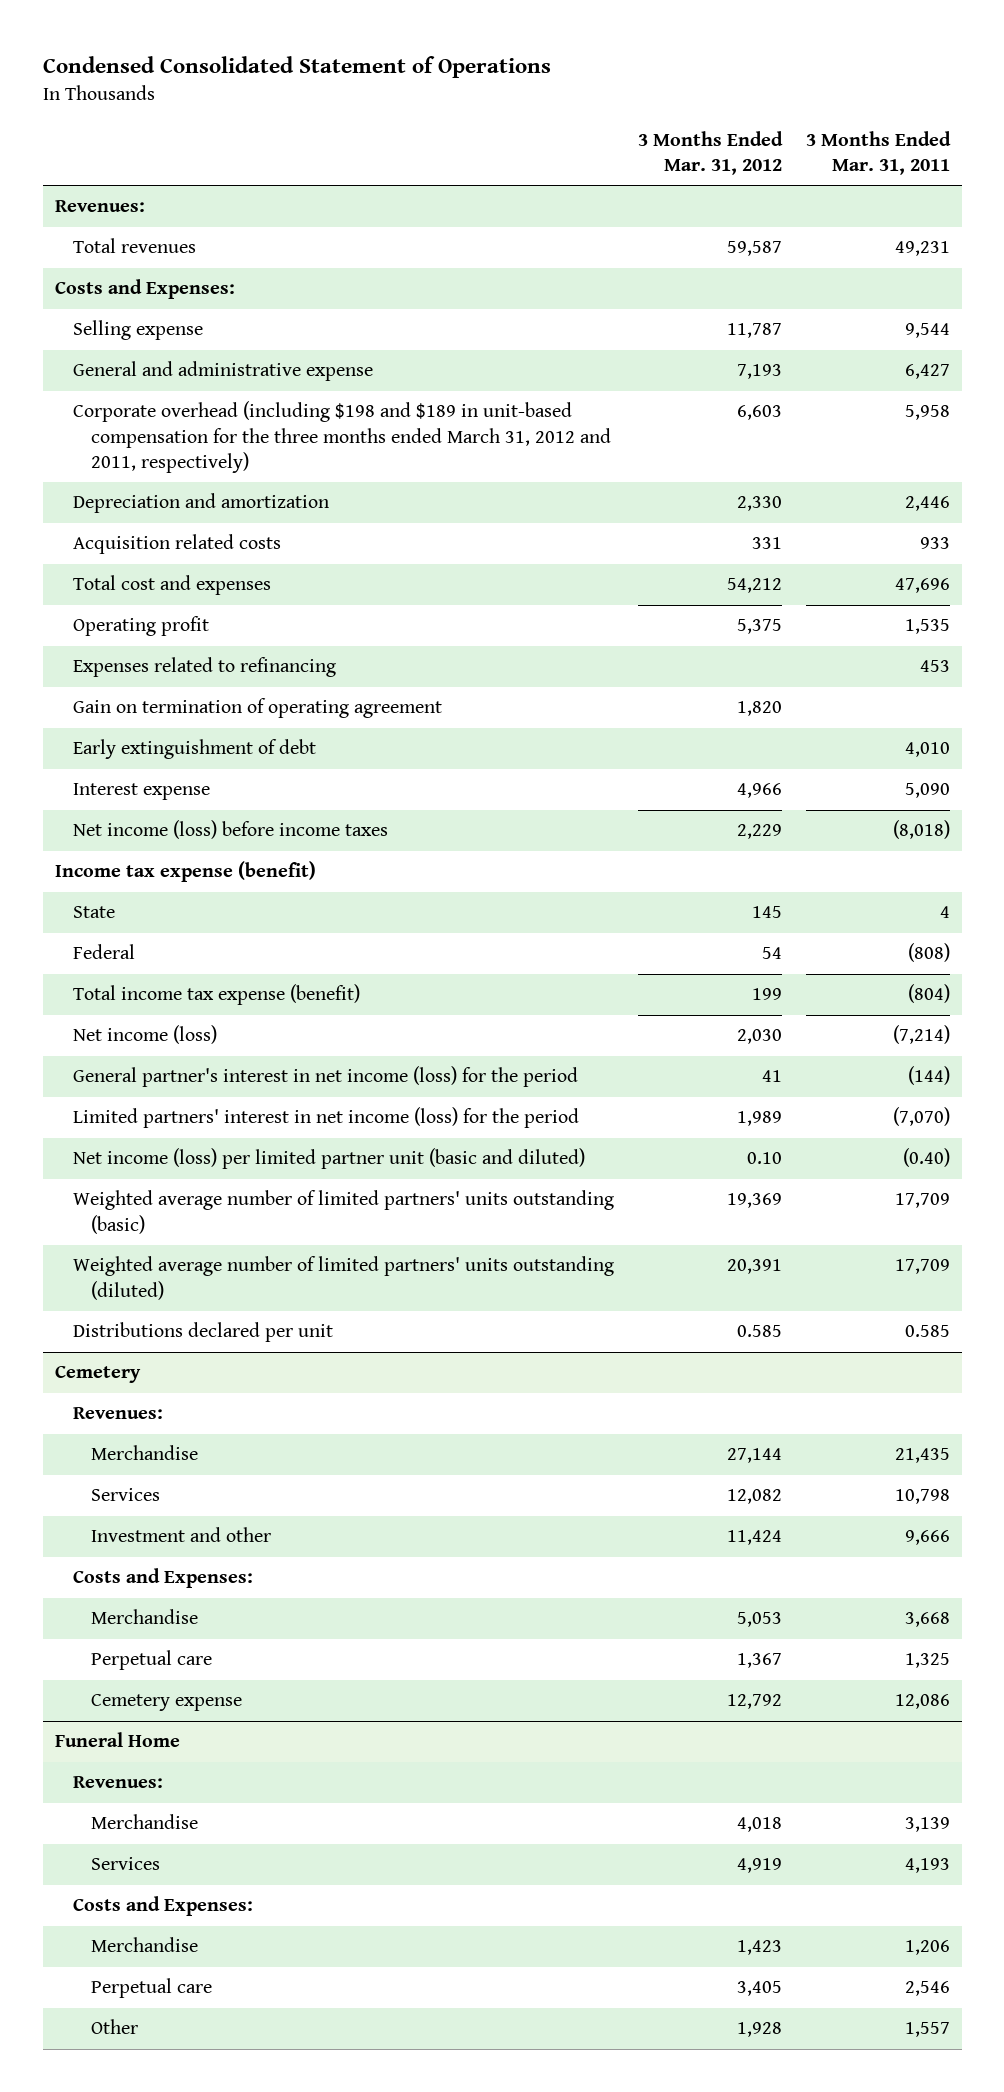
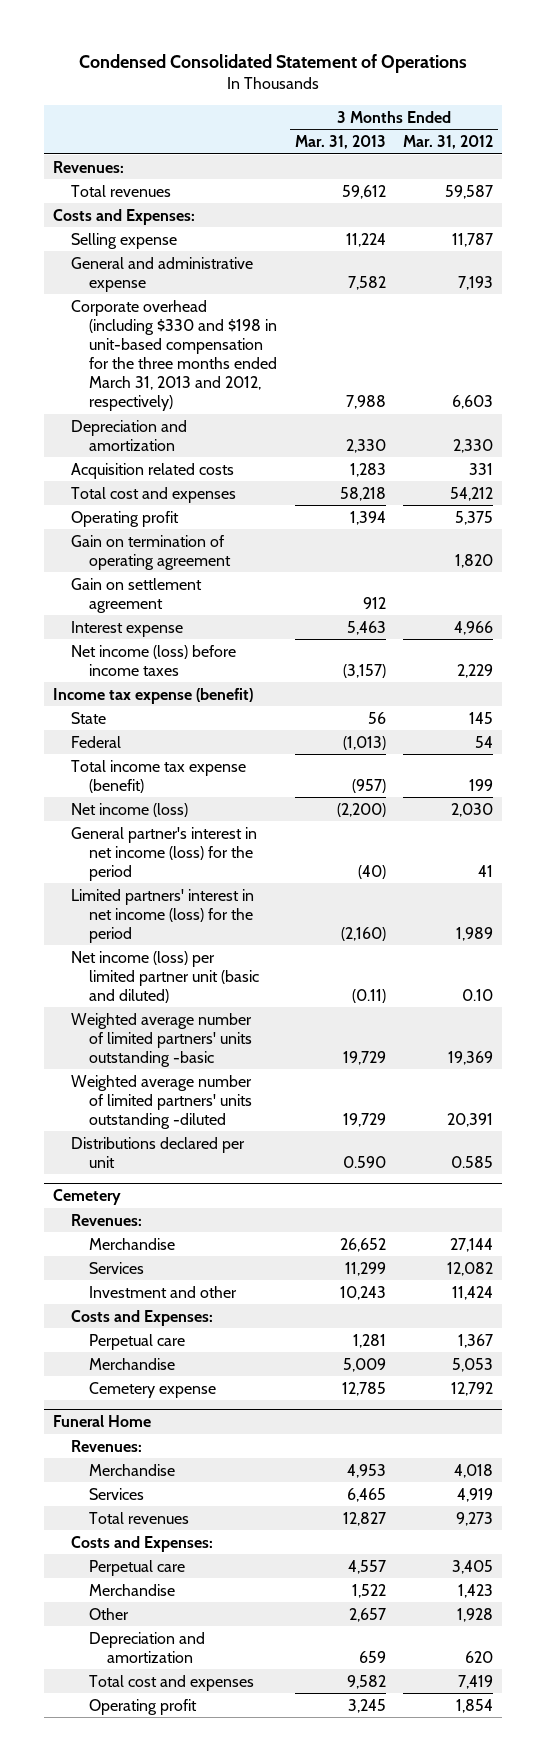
- | 3 Months Ended Mar. 31, 2012 | 3 Months Ended Mar. 31, 2011
+ | 3 Months Ended Mar. 31, 2013 | 3 Months Ended Mar. 31, 2012
- Corporate overhead (including $198 and $189 in unit-based compensation for the three months ended March 31, 2012 and 2011, respectively) | 6,603 | 5,958
+ Corporate overhead (including $330 and $198 in unit-based compensation for the three months ended March 31, 2013 and 2012, respectively) | 7,988 | 6,603
- Expenses related to refinancing | | 453
- Early extinguishment of debt | | 4,010
+ Gain on settlement agreement | 912 |
- Weighted average number of limited partners' units outstanding (basic) | 19,369 | 17,709
- Weighted average number of limited partners' units outstanding (diluted) | 20,391 | 17,709
+ Weighted average number of limited partners' units outstanding -basic | 19,729 | 19,369
+ Weighted average number of limited partners' units outstanding -diluted | 19,729 | 20,391
@ Cemetery
moved down: Merchandise | 5,009 | 5,053
@ Funeral Home
+ Total revenues | 12,827 | 9,273
moved down: Merchandise | 1,522 | 1,423
+ Depreciation and amortization | 659 | 620
+ Total cost and expenses | 9,582 | 7,419
+ Operating profit | 3,245 | 1,854

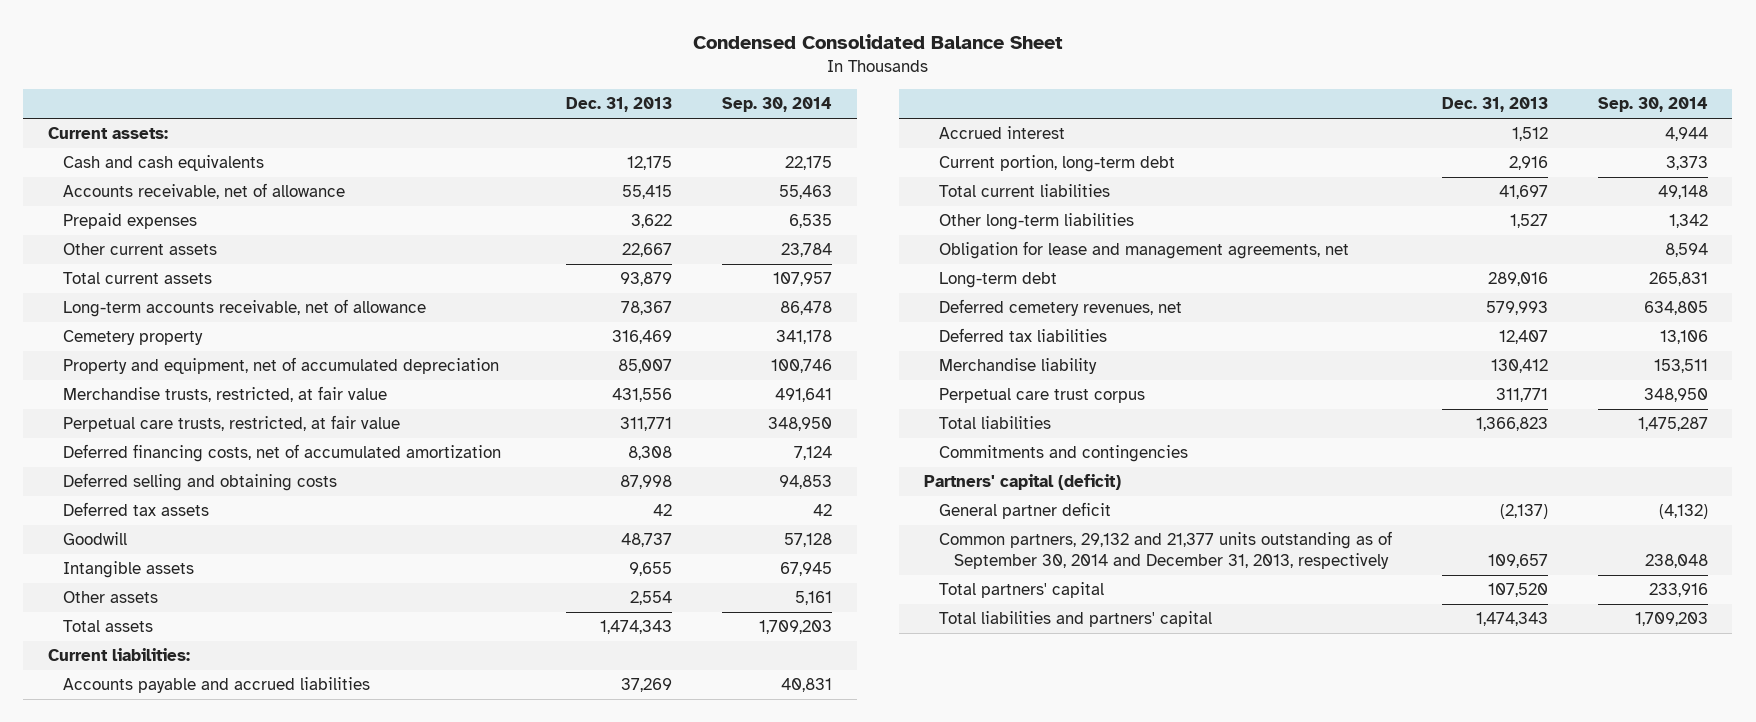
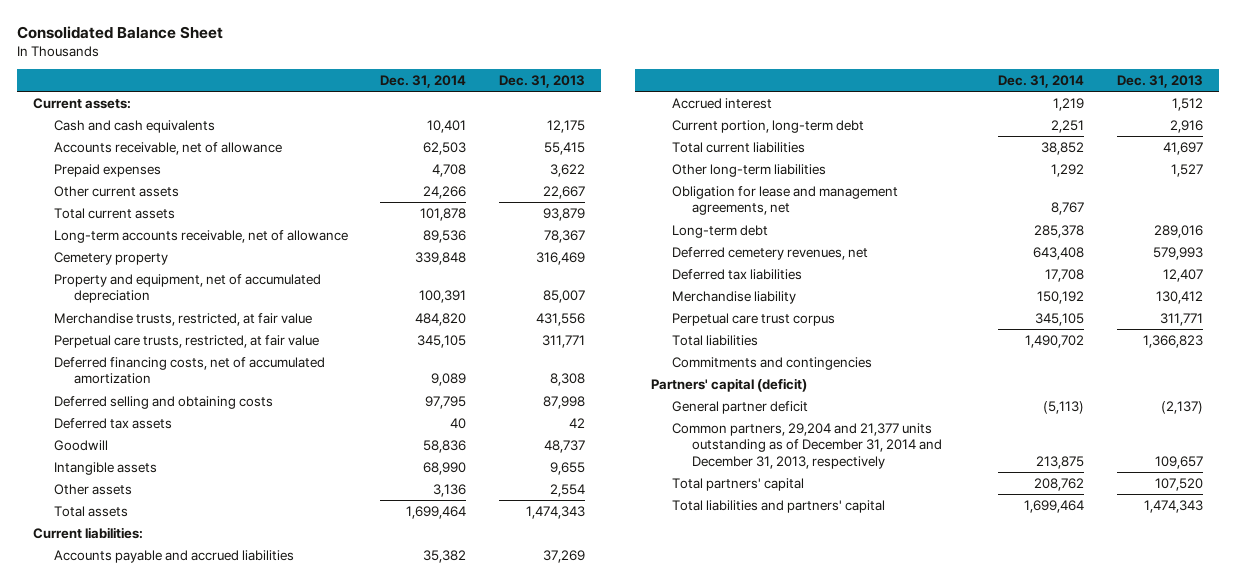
- Condensed Consolidated Balance Sheet
+ Consolidated Balance Sheet
- | Dec. 31, 2013 | Sep. 30, 2014
+ | Dec. 31, 2014 | Dec. 31, 2013
- Common partners, 29,132 and 21,377 units outstanding as of September 30, 2014 and December 31, 2013, respectively | 109,657 | 238,048
+ Common partners, 29,204 and 21,377 units outstanding as of December 31, 2014 and December 31, 2013, respectively | 213,875 | 109,657

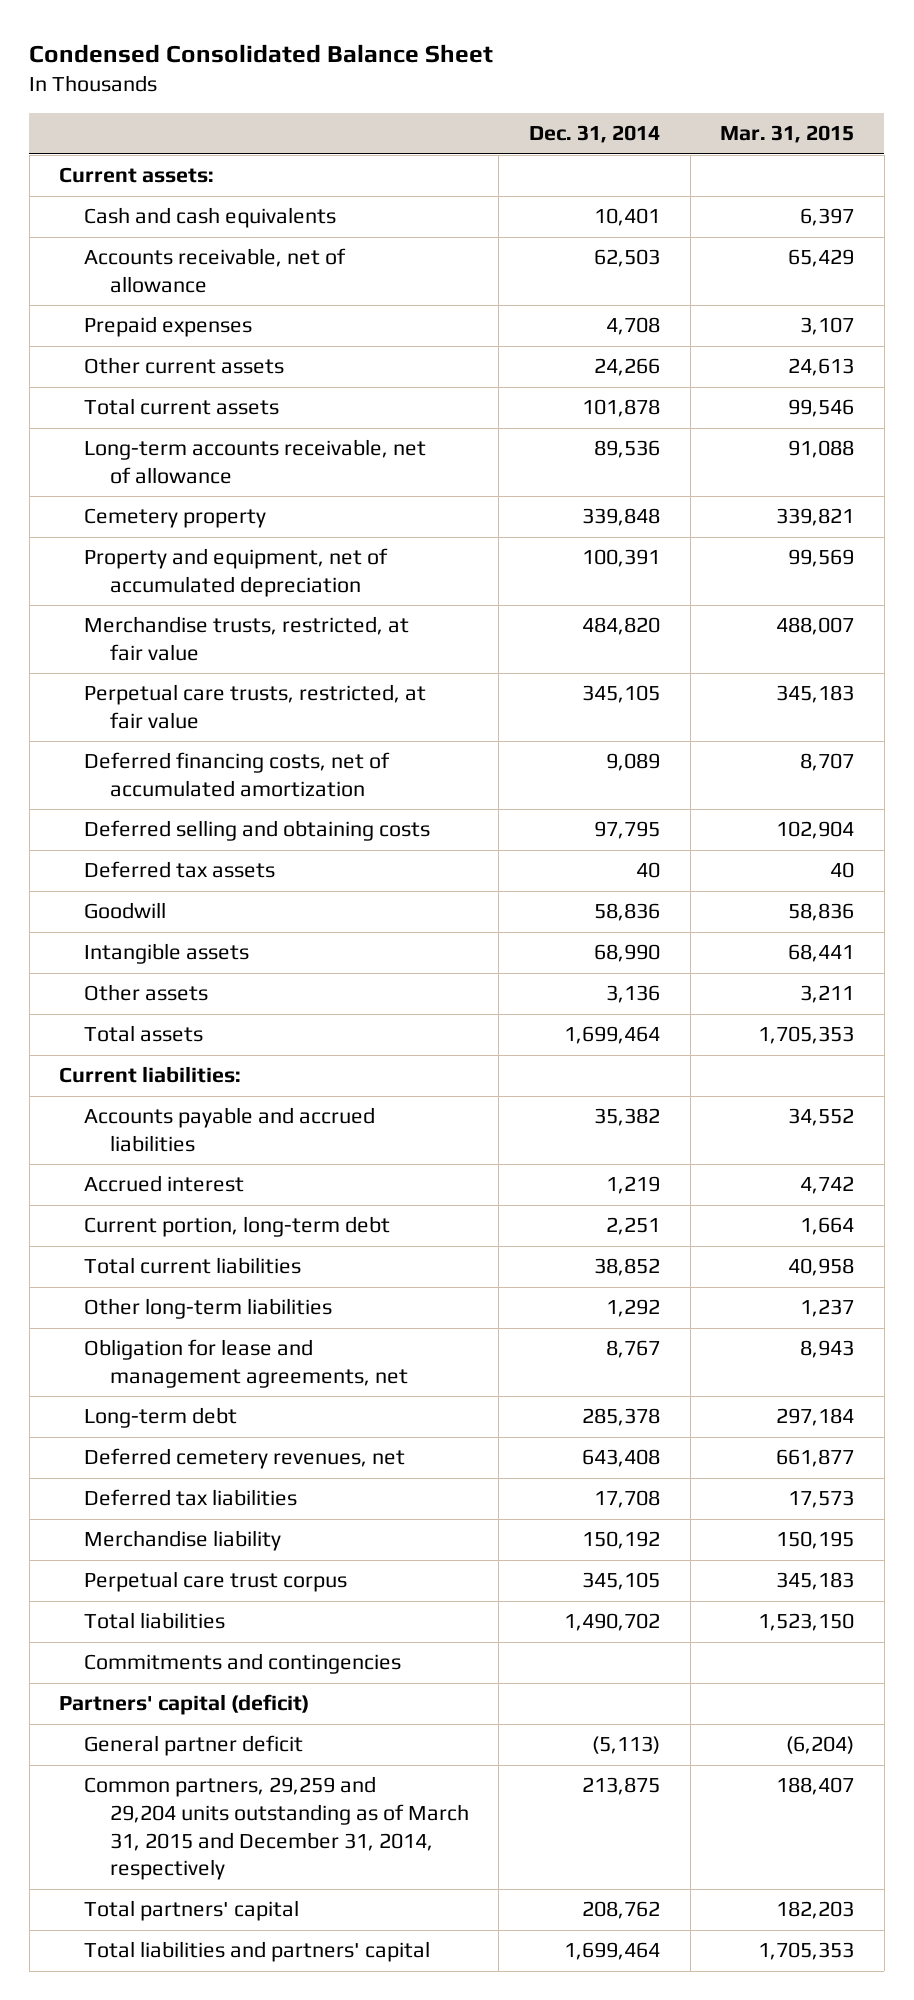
- Consolidated Balance Sheet
+ Condensed Consolidated Balance Sheet
- | Dec. 31, 2014 | Dec. 31, 2013
+ | Dec. 31, 2014 | Mar. 31, 2015
- Common partners, 29,204 and 21,377 units outstanding as of December 31, 2014 and December 31, 2013, respectively | 213,875 | 109,657
+ Common partners, 29,259 and 29,204 units outstanding as of March 31, 2015 and December 31, 2014, respectively | 213,875 | 188,407

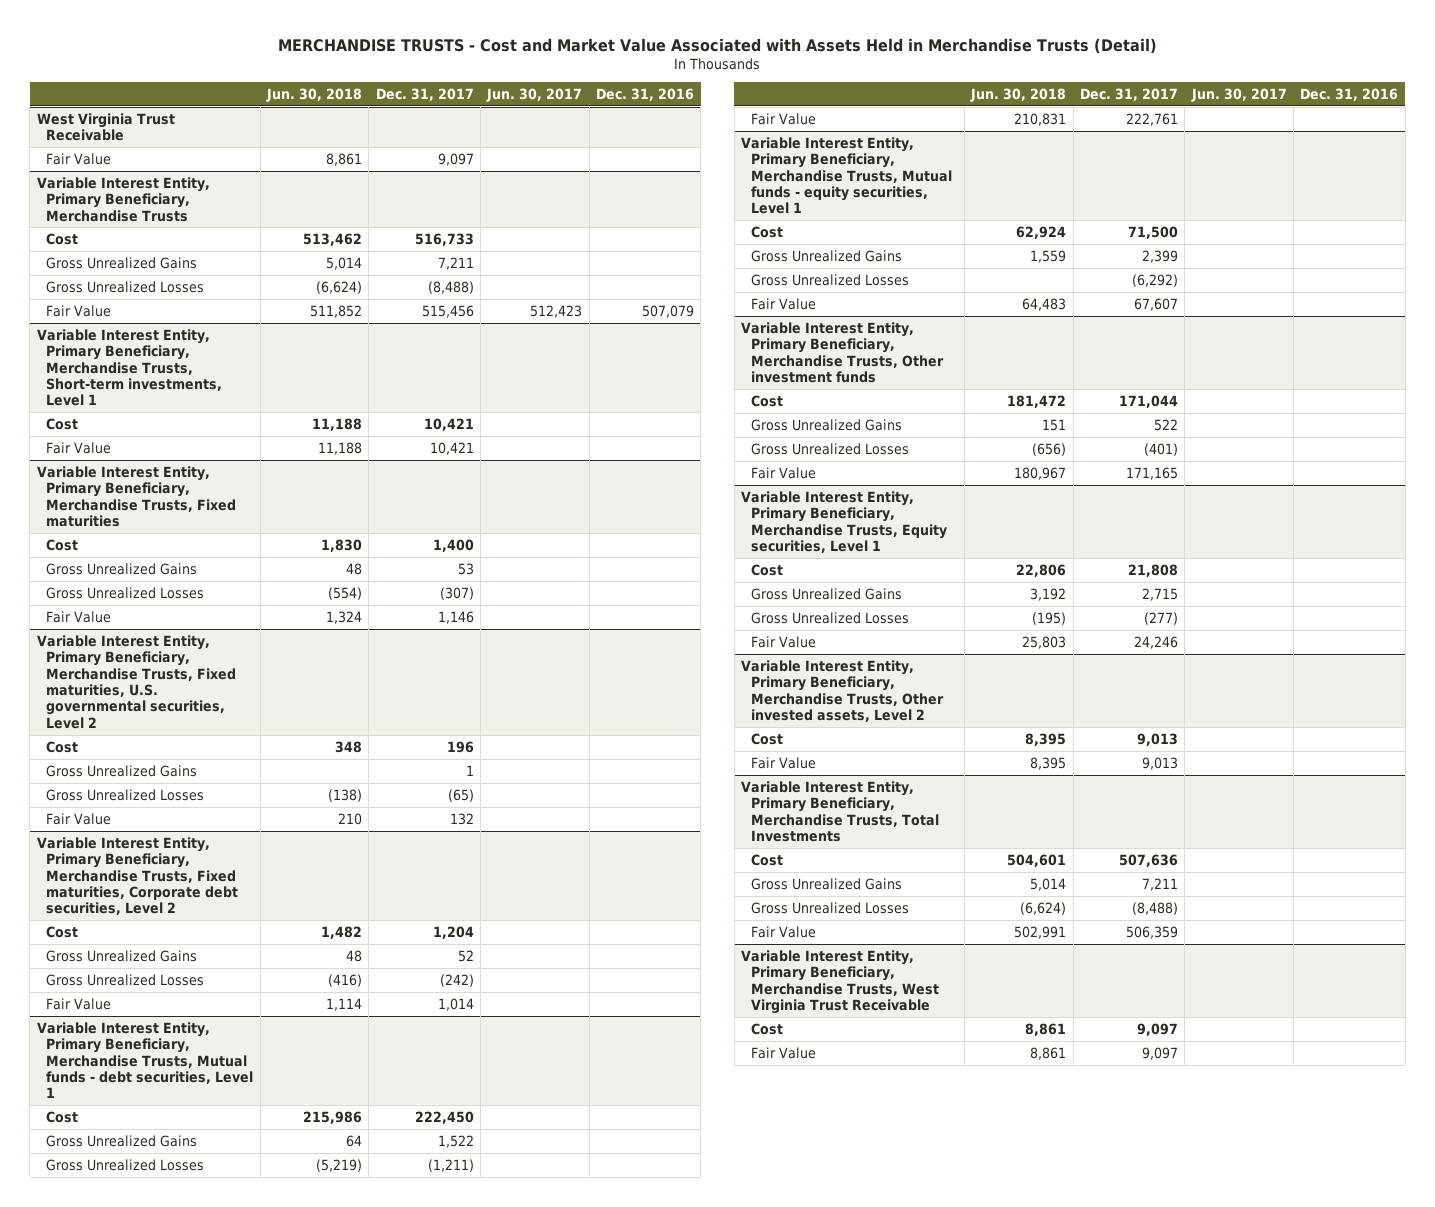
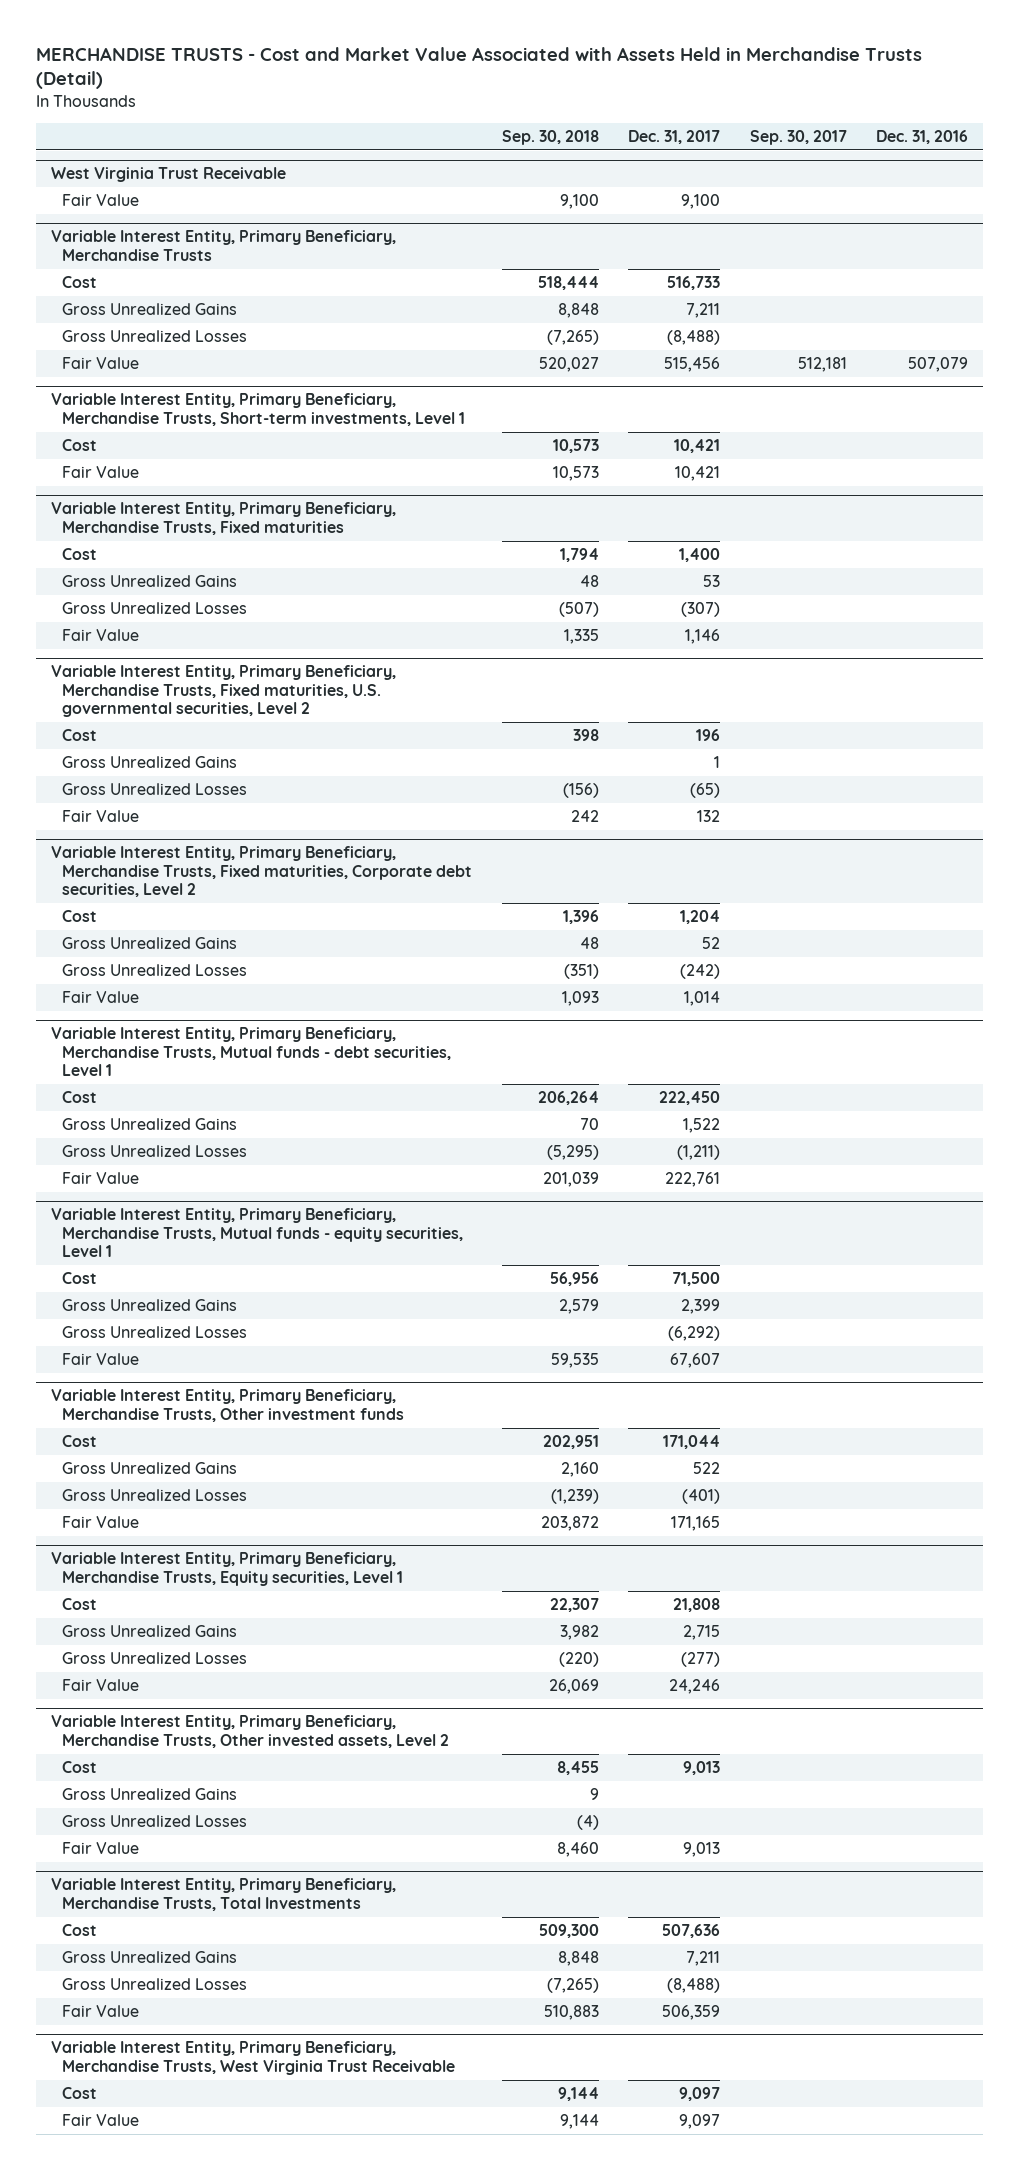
- | Jun. 30, 2018 | Dec. 31, 2017 | Jun. 30, 2017 | Dec. 31, 2016
+ | Sep. 30, 2018 | Dec. 31, 2017 | Sep. 30, 2017 | Dec. 31, 2016
@ West Virginia Trust Receivable
- Fair Value | 8,861 | 9,097 | |
+ Fair Value | 9,100 | 9,100 | |
@ Variable Interest Entity, Primary Beneficiary, Merchandise Trusts, Other invested assets, Level 2
+ Gross Unrealized Gains | 9 | | |
+ Gross Unrealized Losses | (4) | | |

